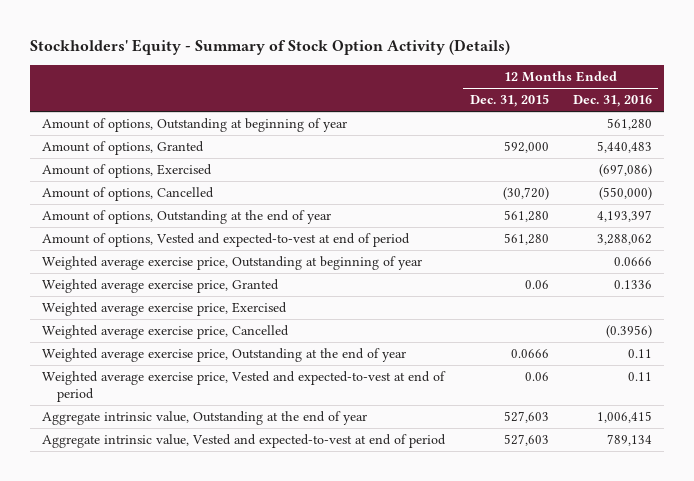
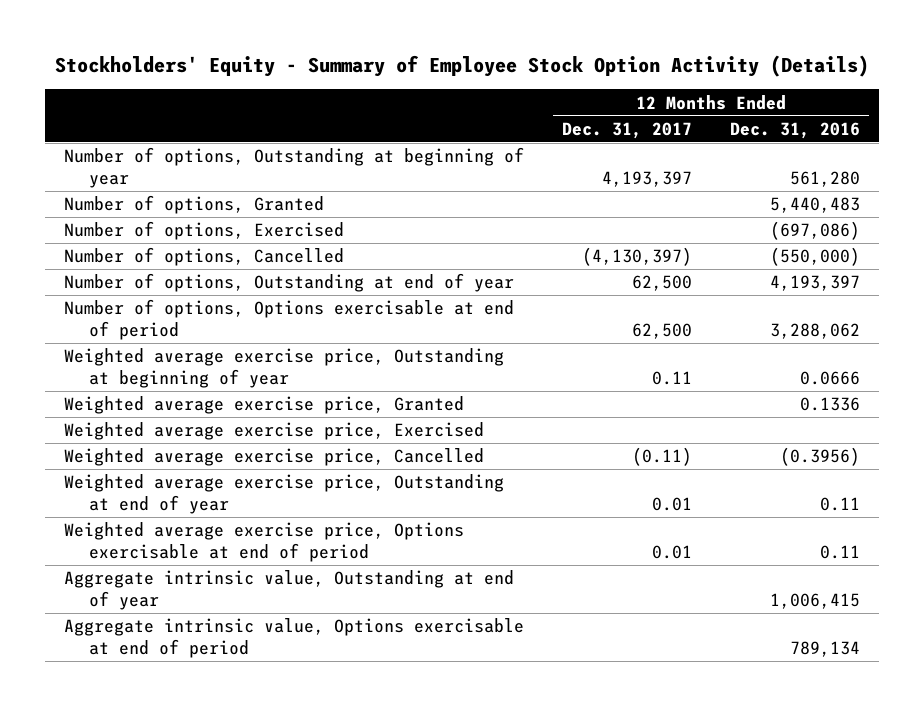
- Stockholders' Equity - Summary of Stock Option Activity (Details)
+ Stockholders' Equity - Summary of Employee Stock Option Activity (Details)
- | 12 Months Ended Dec. 31, 2015 | 12 Months Ended Dec. 31, 2016
+ | 12 Months Ended Dec. 31, 2017 | 12 Months Ended Dec. 31, 2016
- Amount of options, Outstanding at beginning of year | | 561,280
- Amount of options, Granted | 592,000 | 5,440,483
- Amount of options, Exercised | | (697,086)
- Amount of options, Cancelled | (30,720) | (550,000)
- Amount of options, Outstanding at the end of year | 561,280 | 4,193,397
- Amount of options, Vested and expected-to-vest at end of period | 561,280 | 3,288,062
+ Number of options, Outstanding at beginning of year | 4,193,397 | 561,280
+ Number of options, Granted | | 5,440,483
+ Number of options, Exercised | | (697,086)
+ Number of options, Cancelled | (4,130,397) | (550,000)
+ Number of options, Outstanding at end of year | 62,500 | 4,193,397
+ Number of options, Options exercisable at end of period | 62,500 | 3,288,062
- Weighted average exercise price, Outstanding at the end of year | 0.0666 | 0.11
- Weighted average exercise price, Vested and expected-to-vest at end of period | 0.06 | 0.11
- Aggregate intrinsic value, Outstanding at the end of year | 527,603 | 1,006,415
- Aggregate intrinsic value, Vested and expected-to-vest at end of period | 527,603 | 789,134
+ Weighted average exercise price, Outstanding at end of year | 0.01 | 0.11
+ Weighted average exercise price, Options exercisable at end of period | 0.01 | 0.11
+ Aggregate intrinsic value, Outstanding at end of year | | 1,006,415
+ Aggregate intrinsic value, Options exercisable at end of period | | 789,134

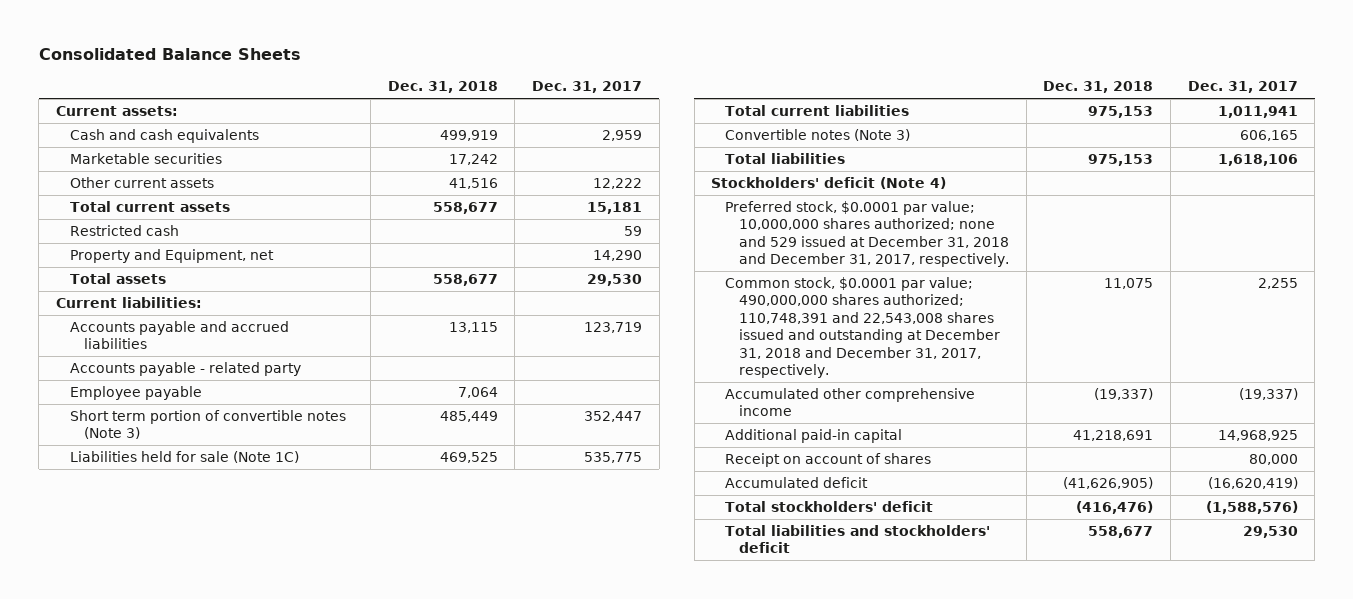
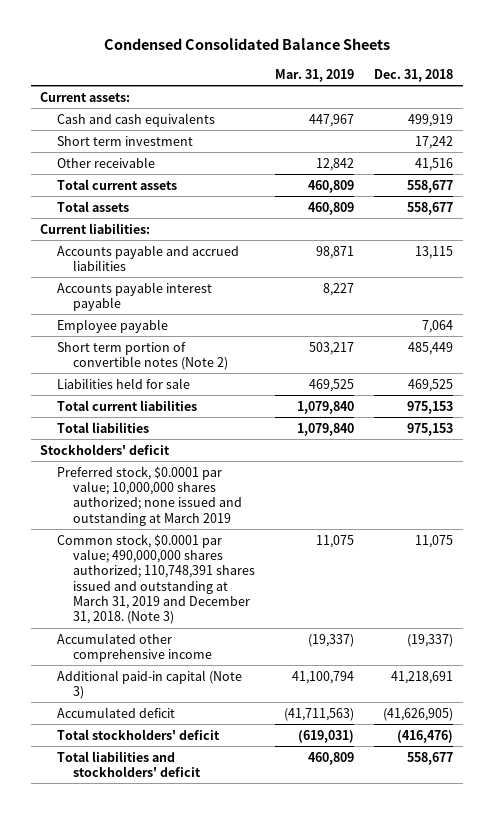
- Consolidated Balance Sheets
+ Condensed Consolidated Balance Sheets
- | Dec. 31, 2018 | Dec. 31, 2017
+ | Mar. 31, 2019 | Dec. 31, 2018
- Marketable securities | 17,242 |
- Other current assets | 41,516 | 12,222
+ Short term investment | | 17,242
+ Other receivable | 12,842 | 41,516
- Restricted cash | | 59
- Property and Equipment, net | | 14,290
- Accounts payable - related party
+ Accounts payable interest payable | 8,227 |
- Short term portion of convertible notes (Note 3) | 485,449 | 352,447
- Liabilities held for sale (Note 1C) | 469,525 | 535,775
+ Short term portion of convertible notes (Note 2) | 503,217 | 485,449
+ Liabilities held for sale | 469,525 | 469,525
- Convertible notes (Note 3) | | 606,165
- Stockholders' deficit (Note 4)
- Preferred stock, $0.0001 par value; 10,000,000 shares authorized; none and 529 issued at December 31, 2018 and December 31, 2017, respectively.
- Common stock, $0.0001 par value; 490,000,000 shares authorized; 110,748,391 and 22,543,008 shares issued and outstanding at December 31, 2018 and December 31, 2017, respectively. | 11,075 | 2,255
+ Stockholders' deficit
+ Preferred stock, $0.0001 par value; 10,000,000 shares authorized; none issued and outstanding at March 2019
+ Common stock, $0.0001 par value; 490,000,000 shares authorized; 110,748,391 shares issued and outstanding at March 31, 2019 and December 31, 2018. (Note 3) | 11,075 | 11,075
- Additional paid-in capital | 41,218,691 | 14,968,925
- Receipt on account of shares | | 80,000
+ Additional paid-in capital (Note 3) | 41,100,794 | 41,218,691

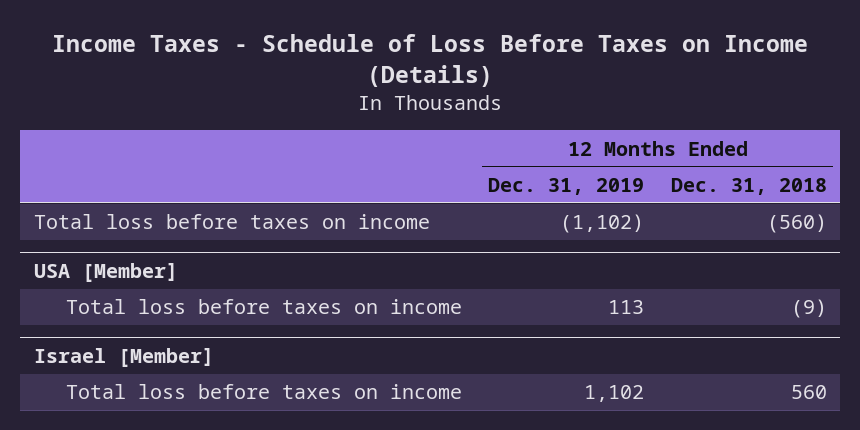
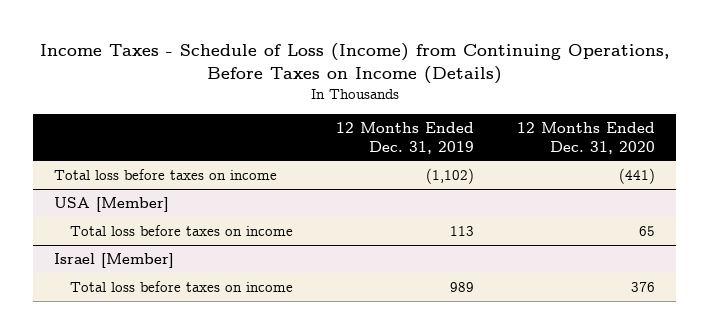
- Income Taxes - Schedule of Loss Before Taxes on Income (Details)
+ Income Taxes - Schedule of Loss (Income) from Continuing Operations, Before Taxes on Income (Details)
- | 12 Months Ended Dec. 31, 2019 | 12 Months Ended Dec. 31, 2018
+ | 12 Months Ended Dec. 31, 2019 | 12 Months Ended Dec. 31, 2020
@ Israel [Member]
- Total loss before taxes on income | 1,102 | 560
+ Total loss before taxes on income | 989 | 376

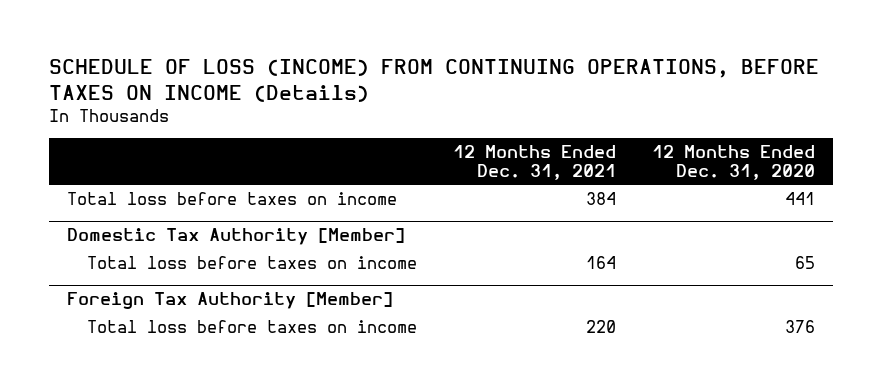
- Income Taxes - Schedule of Loss (Income) from Continuing Operations, Before Taxes on Income (Details)
+ SCHEDULE OF LOSS (INCOME) FROM CONTINUING OPERATIONS, BEFORE TAXES ON INCOME (Details)
- | 12 Months Ended Dec. 31, 2019 | 12 Months Ended Dec. 31, 2020
+ | 12 Months Ended Dec. 31, 2021 | 12 Months Ended Dec. 31, 2020
- Total loss before taxes on income | (1,102) | (441)
- USA [Member]
+ Total loss before taxes on income | 384 | 441
+ Domestic Tax Authority [Member]
- Israel [Member]
+ Foreign Tax Authority [Member]

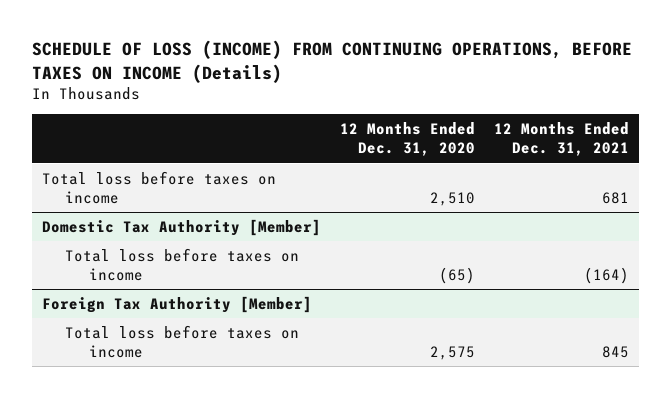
- | 12 Months Ended Dec. 31, 2021 | 12 Months Ended Dec. 31, 2020
+ | 12 Months Ended Dec. 31, 2020 | 12 Months Ended Dec. 31, 2021
- Total loss before taxes on income | 384 | 441
+ Total loss before taxes on income | 2,510 | 681
@ Domestic Tax Authority [Member]
- Total loss before taxes on income | 164 | 65
+ Total loss before taxes on income | (65) | (164)
@ Foreign Tax Authority [Member]
- Total loss before taxes on income | 220 | 376
+ Total loss before taxes on income | 2,575 | 845

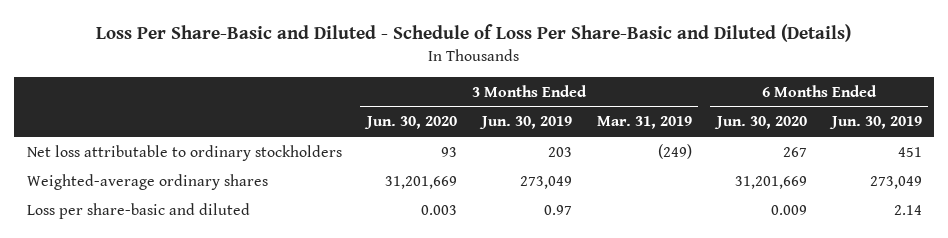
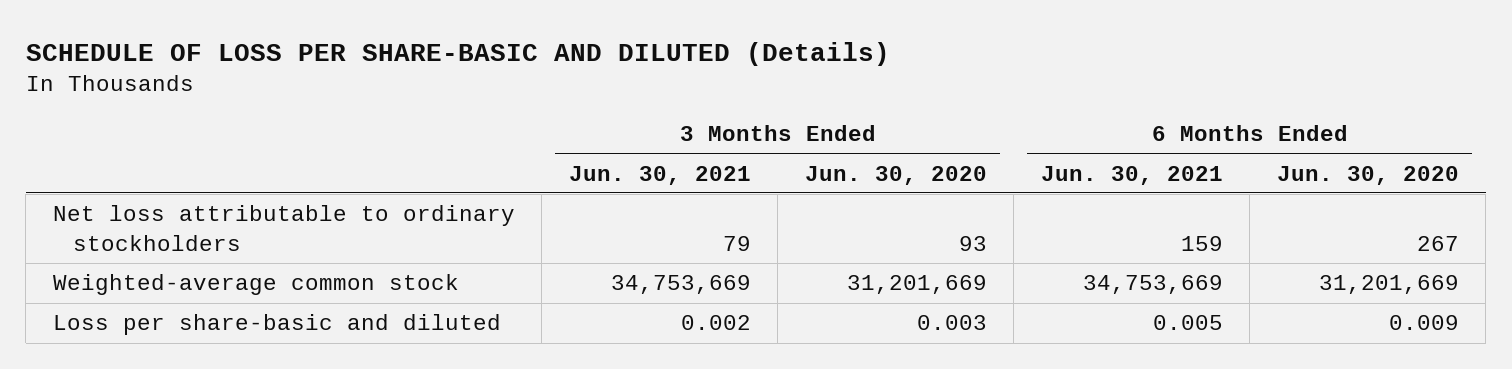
- Loss Per Share-Basic and Diluted - Schedule of Loss Per Share-Basic and Diluted (Details)
+ SCHEDULE OF LOSS PER SHARE-BASIC AND DILUTED (Details)
- | 3 Months Ended Jun. 30, 2020 | 3 Months Ended Jun. 30, 2019 | 3 Months Ended Mar. 31, 2019 | 6 Months Ended Jun. 30, 2020 | 6 Months Ended Jun. 30, 2019
+ | 3 Months Ended Jun. 30, 2021 | 3 Months Ended Jun. 30, 2020 | 6 Months Ended Jun. 30, 2021 | 6 Months Ended Jun. 30, 2020
- Weighted-average ordinary shares | 31,201,669 | 273,049 | | 31,201,669 | 273,049
+ Weighted-average common stock | 34,753,669 | 31,201,669 | 34,753,669 | 31,201,669

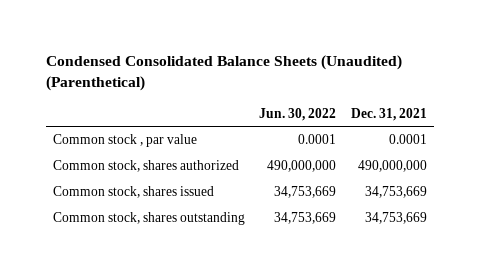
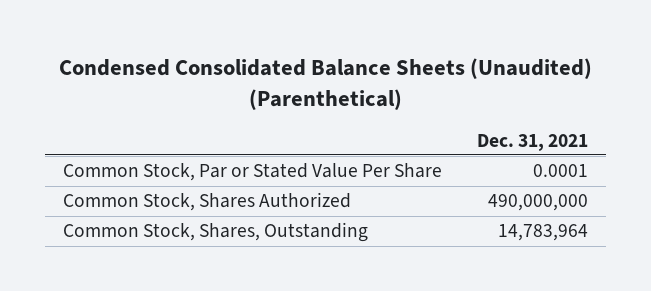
- | Jun. 30, 2022 | Dec. 31, 2021
+ | Dec. 31, 2021
- Common stock , par value | 0.0001 | 0.0001
- Common stock, shares authorized | 490,000,000 | 490,000,000
- Common stock, shares issued | 34,753,669 | 34,753,669
- Common stock, shares outstanding | 34,753,669 | 34,753,669
+ Common Stock, Par or Stated Value Per Share | 0.0001
+ Common Stock, Shares Authorized | 490,000,000
+ Common Stock, Shares, Outstanding | 14,783,964

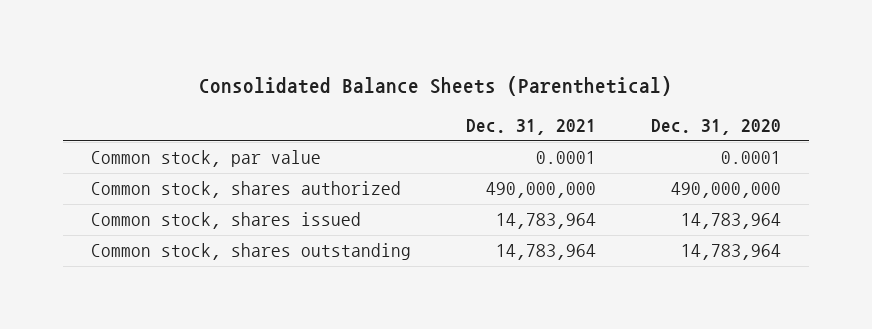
- Condensed Consolidated Balance Sheets (Unaudited) (Parenthetical)
+ Consolidated Balance Sheets (Parenthetical)
- | Dec. 31, 2021
+ | Dec. 31, 2021 | Dec. 31, 2020
- Common Stock, Par or Stated Value Per Share | 0.0001
- Common Stock, Shares Authorized | 490,000,000
- Common Stock, Shares, Outstanding | 14,783,964
+ Common stock, par value | 0.0001 | 0.0001
+ Common stock, shares authorized | 490,000,000 | 490,000,000
+ Common stock, shares issued | 14,783,964 | 14,783,964
+ Common stock, shares outstanding | 14,783,964 | 14,783,964

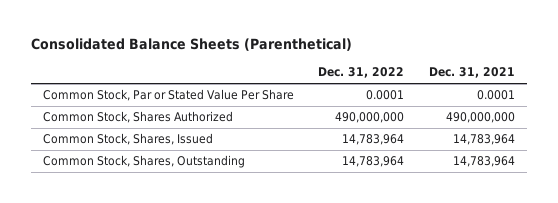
- | Dec. 31, 2021 | Dec. 31, 2020
+ | Dec. 31, 2022 | Dec. 31, 2021
- Common stock, par value | 0.0001 | 0.0001
- Common stock, shares authorized | 490,000,000 | 490,000,000
- Common stock, shares issued | 14,783,964 | 14,783,964
- Common stock, shares outstanding | 14,783,964 | 14,783,964
+ Common Stock, Par or Stated Value Per Share | 0.0001 | 0.0001
+ Common Stock, Shares Authorized | 490,000,000 | 490,000,000
+ Common Stock, Shares, Issued | 14,783,964 | 14,783,964
+ Common Stock, Shares, Outstanding | 14,783,964 | 14,783,964

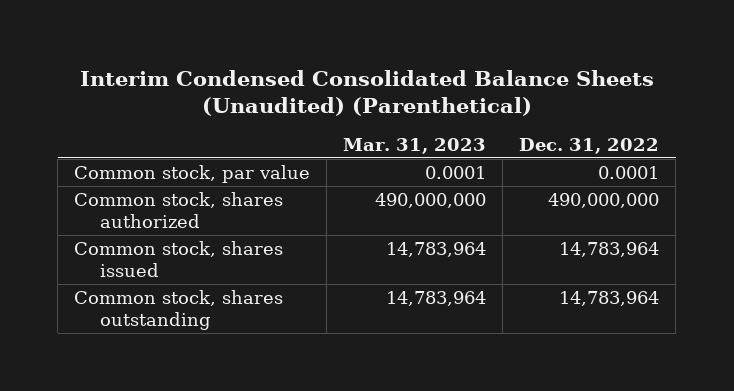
- Consolidated Balance Sheets (Parenthetical)
+ Interim Condensed Consolidated Balance Sheets (Unaudited) (Parenthetical)
- | Dec. 31, 2022 | Dec. 31, 2021
+ | Mar. 31, 2023 | Dec. 31, 2022
- Common Stock, Par or Stated Value Per Share | 0.0001 | 0.0001
- Common Stock, Shares Authorized | 490,000,000 | 490,000,000
- Common Stock, Shares, Issued | 14,783,964 | 14,783,964
- Common Stock, Shares, Outstanding | 14,783,964 | 14,783,964
+ Common stock, par value | 0.0001 | 0.0001
+ Common stock, shares authorized | 490,000,000 | 490,000,000
+ Common stock, shares issued | 14,783,964 | 14,783,964
+ Common stock, shares outstanding | 14,783,964 | 14,783,964

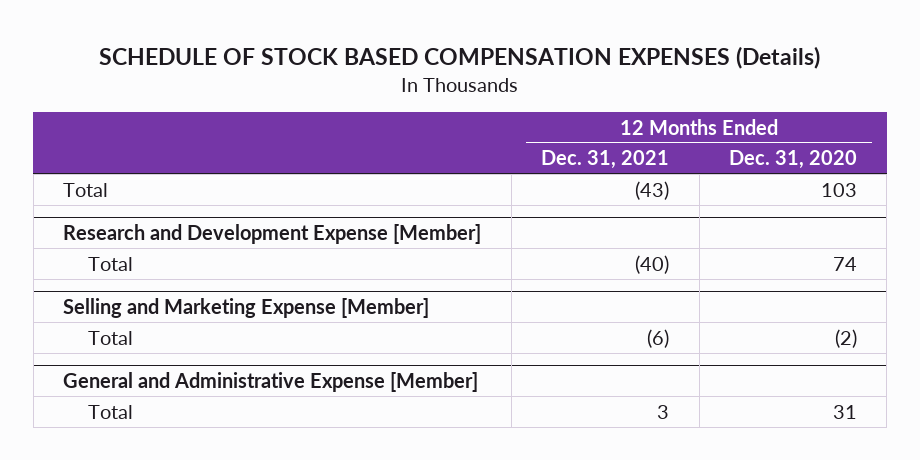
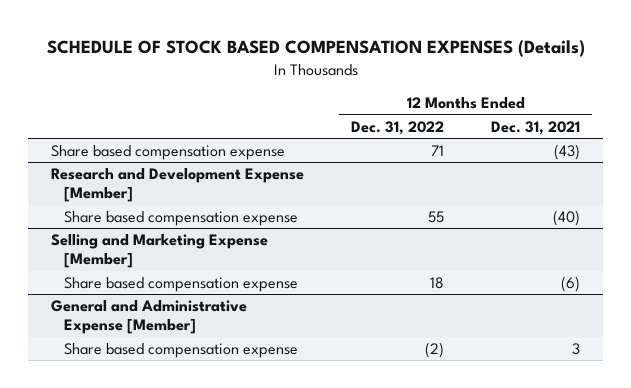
- | 12 Months Ended Dec. 31, 2021 | 12 Months Ended Dec. 31, 2020
+ | 12 Months Ended Dec. 31, 2022 | 12 Months Ended Dec. 31, 2021
- Total | (43) | 103
+ Share based compensation expense | 71 | (43)
@ Research and Development Expense [Member]
- Total | (40) | 74
+ Share based compensation expense | 55 | (40)
@ Selling and Marketing Expense [Member]
- Total | (6) | (2)
+ Share based compensation expense | 18 | (6)
@ General and Administrative Expense [Member]
- Total | 3 | 31
+ Share based compensation expense | (2) | 3

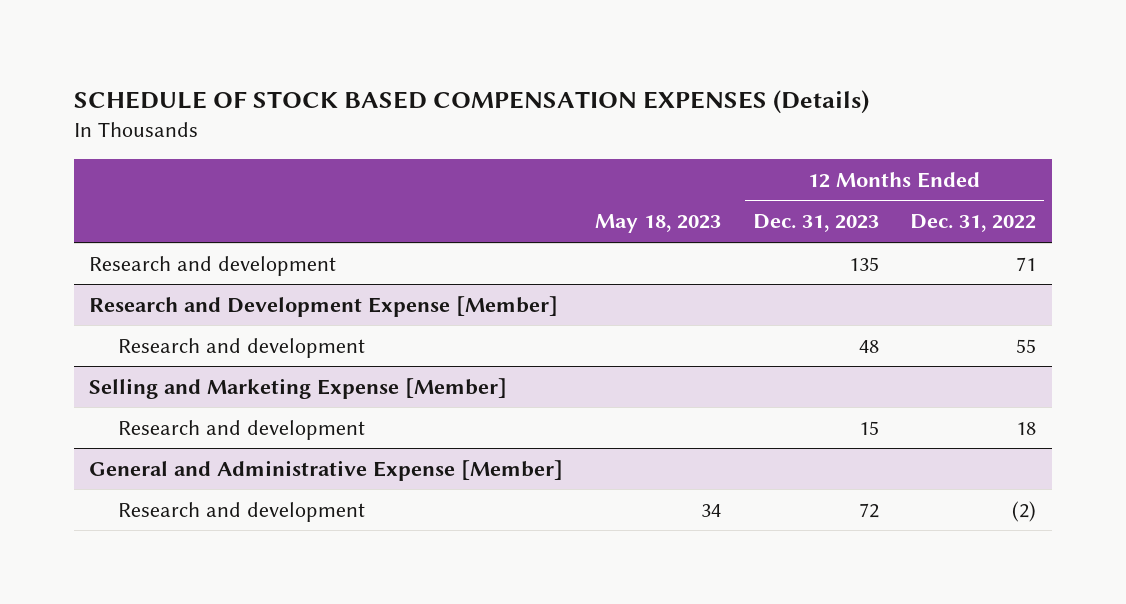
- | 12 Months Ended Dec. 31, 2022 | 12 Months Ended Dec. 31, 2021
+ | May 18, 2023 | 12 Months Ended Dec. 31, 2023 | 12 Months Ended Dec. 31, 2022
- Share based compensation expense | 71 | (43)
+ Research and development | | 135 | 71
@ Research and Development Expense [Member]
- Share based compensation expense | 55 | (40)
+ Research and development | | 48 | 55
@ Selling and Marketing Expense [Member]
- Share based compensation expense | 18 | (6)
+ Research and development | | 15 | 18
@ General and Administrative Expense [Member]
- Share based compensation expense | (2) | 3
+ Research and development | 34 | 72 | (2)

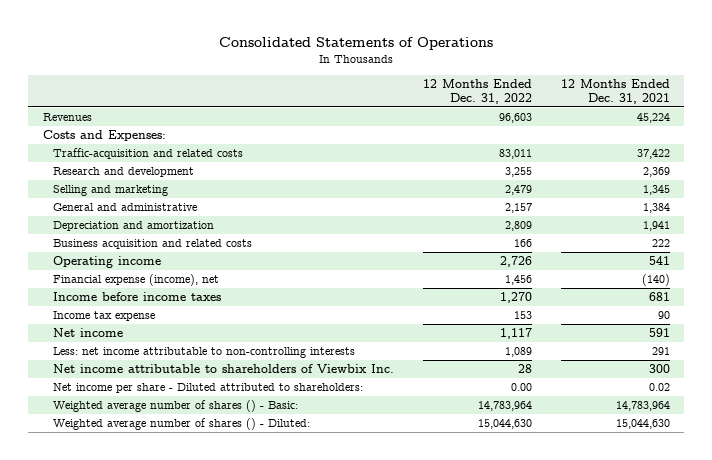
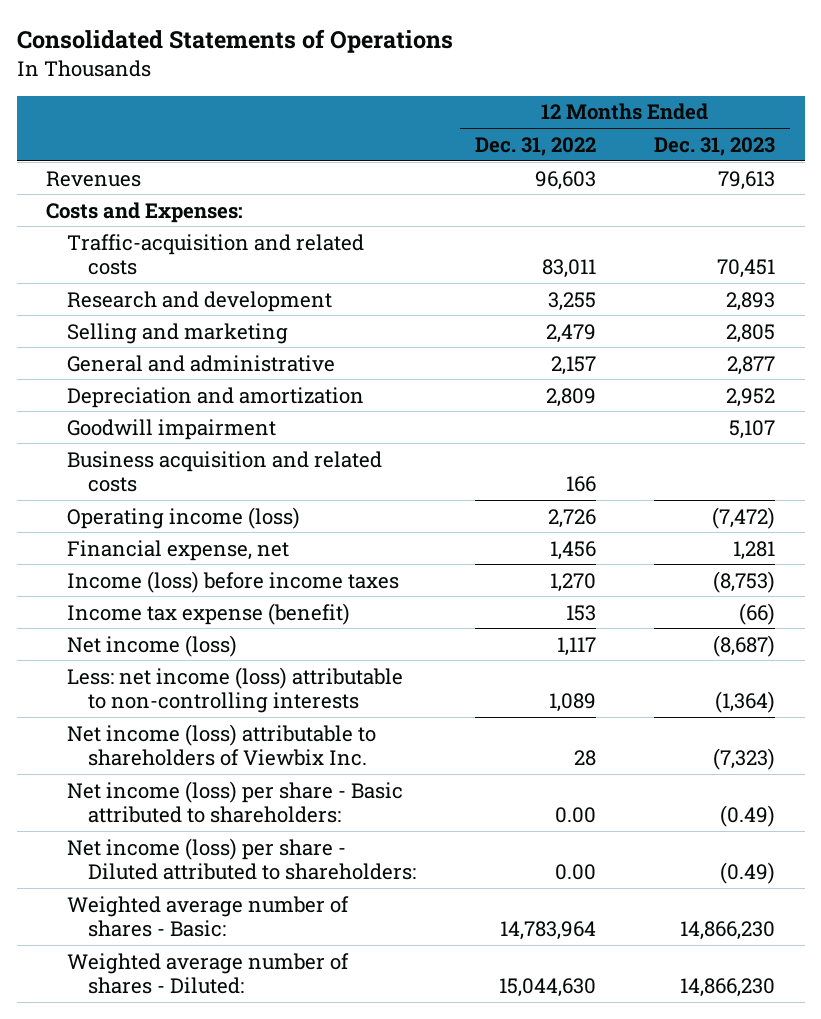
- | 12 Months Ended Dec. 31, 2022 | 12 Months Ended Dec. 31, 2021
+ | 12 Months Ended Dec. 31, 2022 | 12 Months Ended Dec. 31, 2023
+ Goodwill impairment | | 5,107
- Operating income | 2,726 | 541
- Financial expense (income), net | 1,456 | (140)
- Income before income taxes | 1,270 | 681
- Income tax expense | 153 | 90
- Net income | 1,117 | 591
- Less: net income attributable to non-controlling interests | 1,089 | 291
- Net income attributable to shareholders of Viewbix Inc. | 28 | 300
- Net income per share - Diluted attributed to shareholders: | 0.00 | 0.02
- Weighted average number of shares () - Basic: | 14,783,964 | 14,783,964
- Weighted average number of shares () - Diluted: | 15,044,630 | 15,044,630
+ Operating income (loss) | 2,726 | (7,472)
+ Financial expense, net | 1,456 | 1,281
+ Income (loss) before income taxes | 1,270 | (8,753)
+ Income tax expense (benefit) | 153 | (66)
+ Net income (loss) | 1,117 | (8,687)
+ Less: net income (loss) attributable to non-controlling interests | 1,089 | (1,364)
+ Net income (loss) attributable to shareholders of Viewbix Inc. | 28 | (7,323)
+ Net income (loss) per share - Basic attributed to shareholders: | 0.00 | (0.49)
+ Net income (loss) per share - Diluted attributed to shareholders: | 0.00 | (0.49)
+ Weighted average number of shares - Basic: | 14,783,964 | 14,866,230
+ Weighted average number of shares - Diluted: | 15,044,630 | 14,866,230

